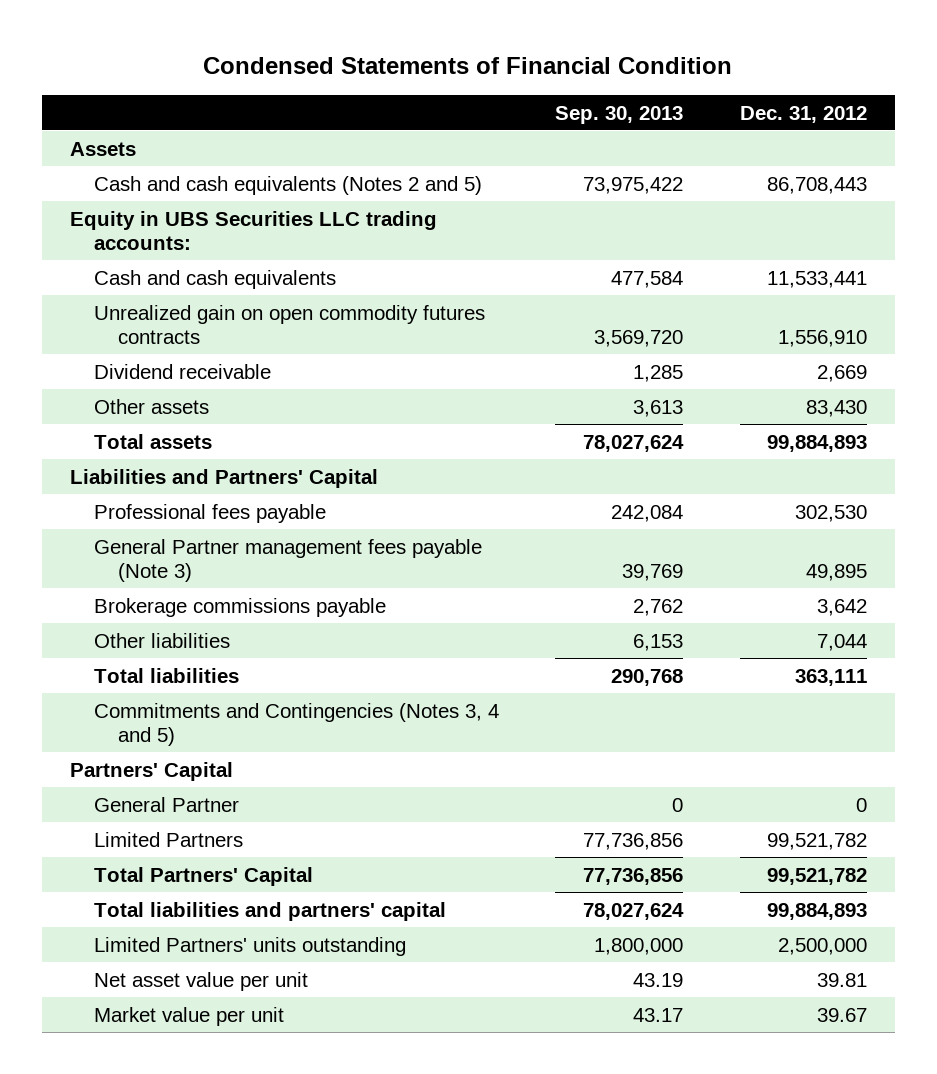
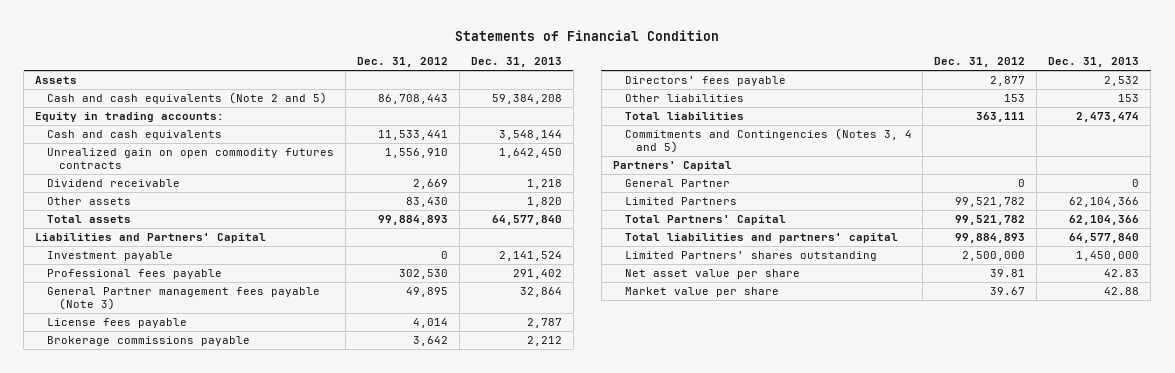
- Condensed Statements of Financial Condition
+ Statements of Financial Condition
- | Sep. 30, 2013 | Dec. 31, 2012
+ | Dec. 31, 2012 | Dec. 31, 2013
- Cash and cash equivalents (Notes 2 and 5) | 73,975,422 | 86,708,443
- Equity in UBS Securities LLC trading accounts:
+ Cash and cash equivalents (Note 2 and 5) | 86,708,443 | 59,384,208
+ Equity in trading accounts:
+ Investment payable | 0 | 2,141,524
+ License fees payable | 4,014 | 2,787
- Other liabilities | 6,153 | 7,044
+ Directors' fees payable | 2,877 | 2,532
+ Other liabilities | 153 | 153
- Limited Partners' units outstanding | 1,800,000 | 2,500,000
- Net asset value per unit | 43.19 | 39.81
- Market value per unit | 43.17 | 39.67
+ Limited Partners' shares outstanding | 2,500,000 | 1,450,000
+ Net asset value per share | 39.81 | 42.83
+ Market value per share | 39.67 | 42.88

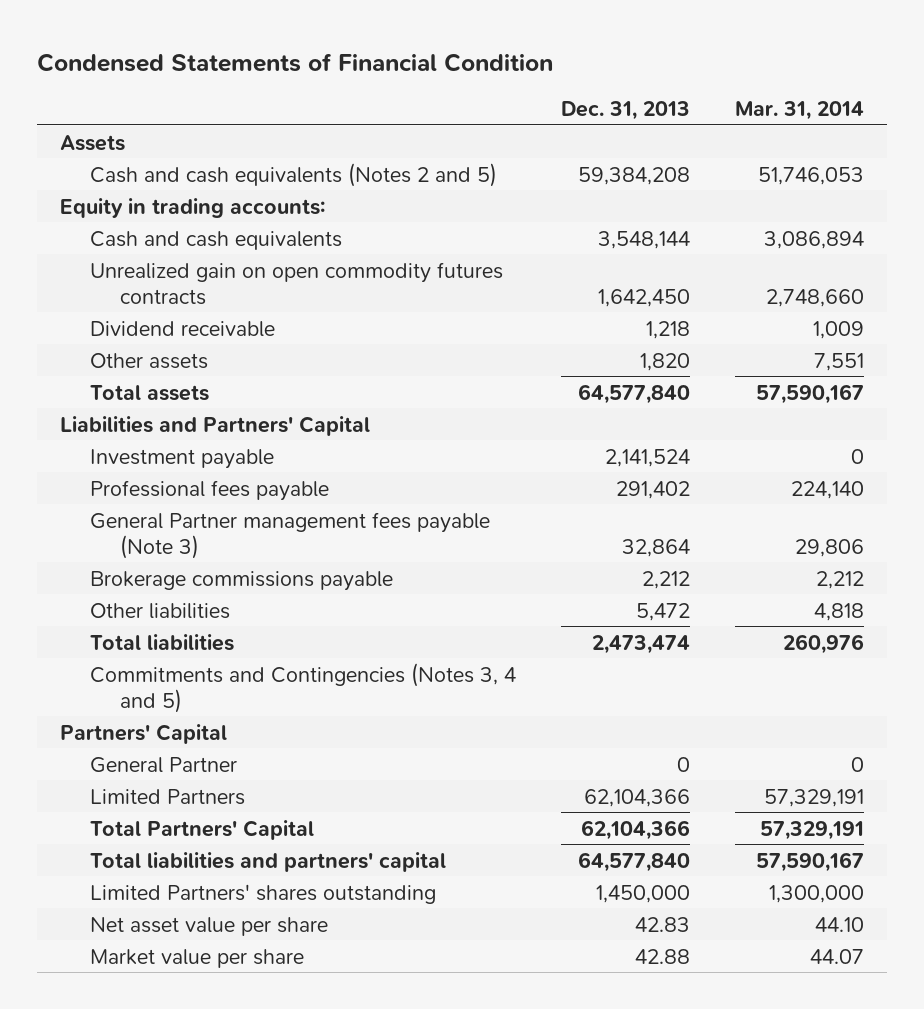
- Statements of Financial Condition
+ Condensed Statements of Financial Condition
- | Dec. 31, 2012 | Dec. 31, 2013
+ | Dec. 31, 2013 | Mar. 31, 2014
- Cash and cash equivalents (Note 2 and 5) | 86,708,443 | 59,384,208
+ Cash and cash equivalents (Notes 2 and 5) | 59,384,208 | 51,746,053
- License fees payable | 4,014 | 2,787
- Directors' fees payable | 2,877 | 2,532
- Other liabilities | 153 | 153
+ Other liabilities | 5,472 | 4,818

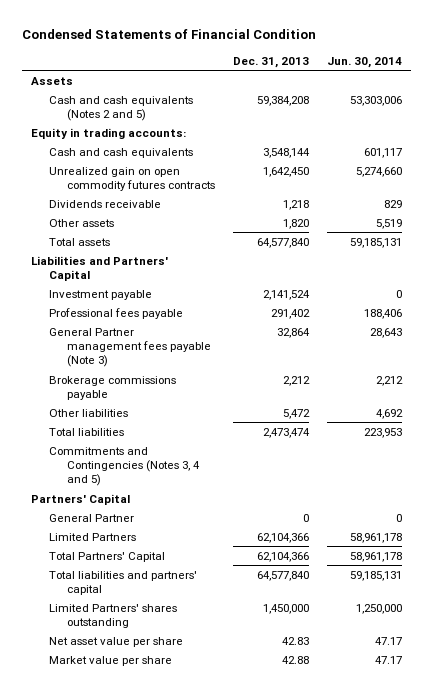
- | Dec. 31, 2013 | Mar. 31, 2014
+ | Dec. 31, 2013 | Jun. 30, 2014
- Dividend receivable | 1,218 | 1,009
+ Dividends receivable | 1,218 | 829

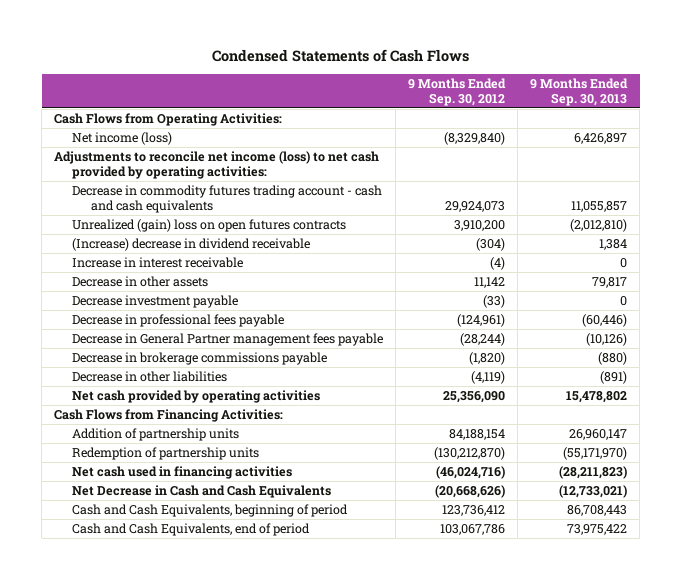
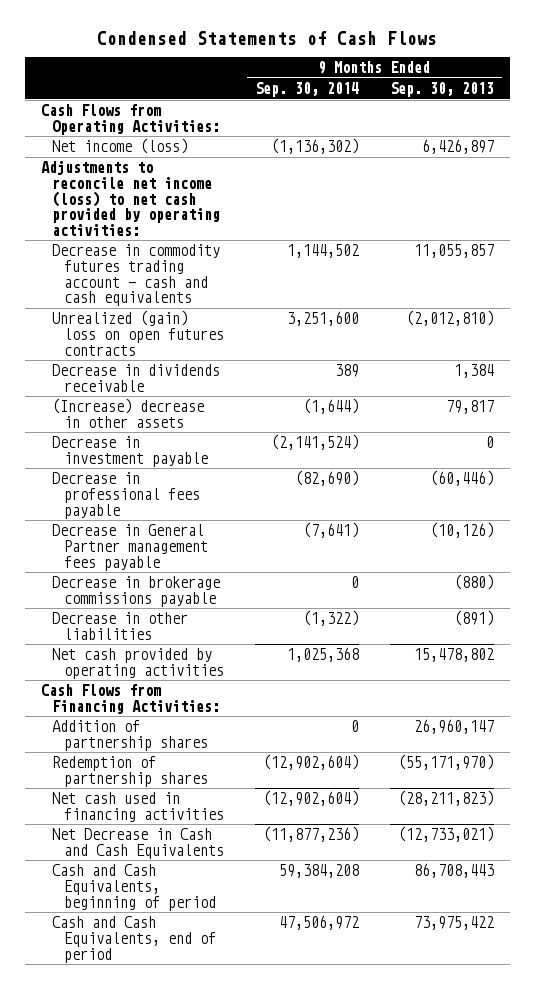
- | 9 Months Ended Sep. 30, 2012 | 9 Months Ended Sep. 30, 2013
+ | 9 Months Ended Sep. 30, 2014 | 9 Months Ended Sep. 30, 2013
- (Increase) decrease in dividend receivable | (304) | 1,384
- Increase in interest receivable | (4) | 0
- Decrease in other assets | 11,142 | 79,817
- Decrease investment payable | (33) | 0
+ Decrease in dividends receivable | 389 | 1,384
+ (Increase) decrease in other assets | (1,644) | 79,817
+ Decrease in investment payable | (2,141,524) | 0
- Addition of partnership units | 84,188,154 | 26,960,147
- Redemption of partnership units | (130,212,870) | (55,171,970)
+ Addition of partnership shares | 0 | 26,960,147
+ Redemption of partnership shares | (12,902,604) | (55,171,970)

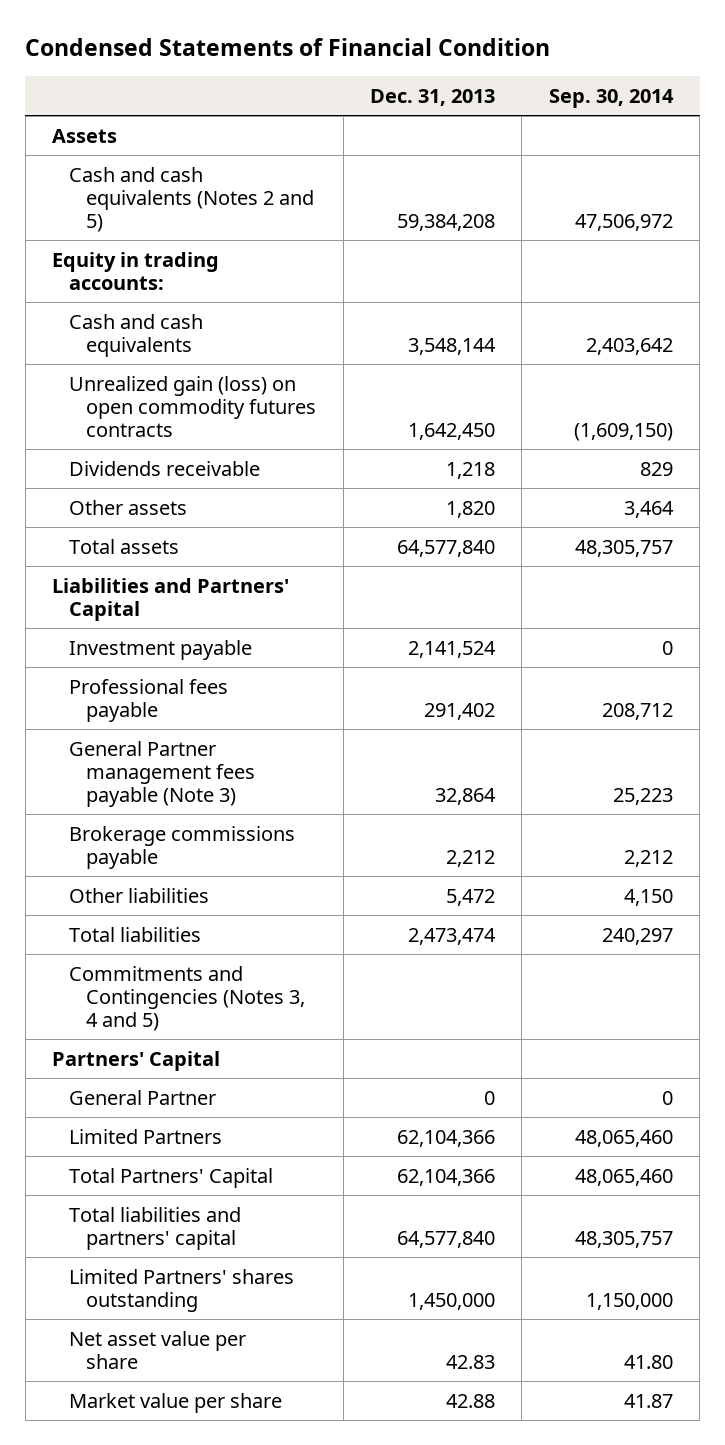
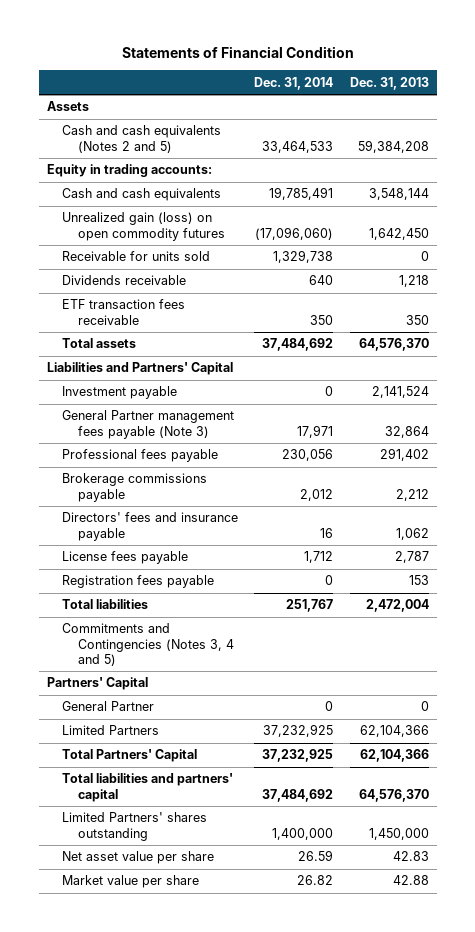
- Condensed Statements of Financial Condition
+ Statements of Financial Condition
- | Dec. 31, 2013 | Sep. 30, 2014
+ | Dec. 31, 2014 | Dec. 31, 2013
- Unrealized gain (loss) on open commodity futures contracts | 1,642,450 | (1,609,150)
+ Unrealized gain (loss) on open commodity futures | (17,096,060) | 1,642,450
+ Receivable for units sold | 1,329,738 | 0
- Other assets | 1,820 | 3,464
- Total assets | 64,577,840 | 48,305,757
+ ETF transaction fees receivable | 350 | 350
+ Total assets | 37,484,692 | 64,576,370
moved down: Professional fees payable | 230,056 | 291,402
- Other liabilities | 5,472 | 4,150
- Total liabilities | 2,473,474 | 240,297
+ Directors' fees and insurance payable | 16 | 1,062
+ License fees payable | 1,712 | 2,787
+ Registration fees payable | 0 | 153
+ Total liabilities | 251,767 | 2,472,004
- Total liabilities and partners' capital | 64,577,840 | 48,305,757
+ Total liabilities and partners' capital | 37,484,692 | 64,576,370

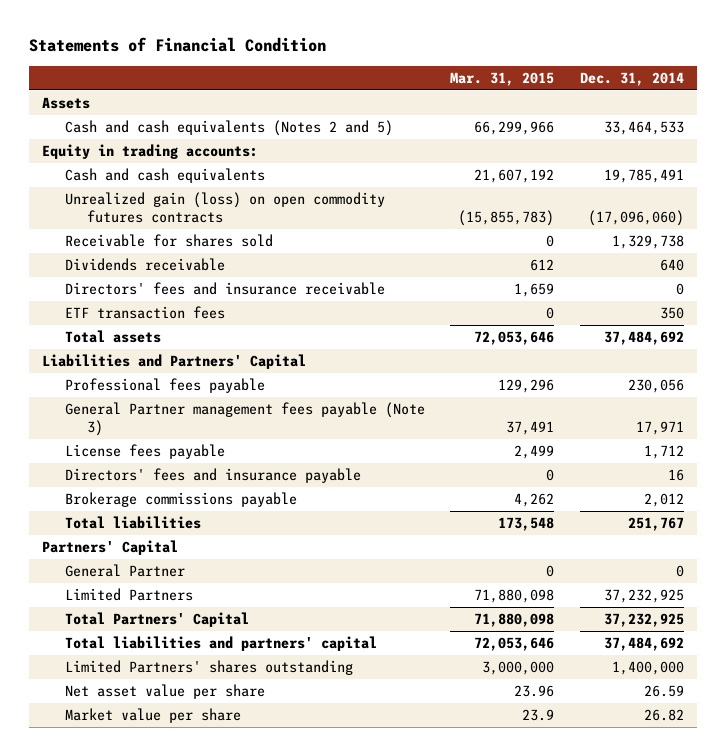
- | Dec. 31, 2014 | Dec. 31, 2013
+ | Mar. 31, 2015 | Dec. 31, 2014
- Unrealized gain (loss) on open commodity futures | (17,096,060) | 1,642,450
- Receivable for units sold | 1,329,738 | 0
+ Unrealized gain (loss) on open commodity futures contracts | (15,855,783) | (17,096,060)
+ Receivable for shares sold | 0 | 1,329,738
- ETF transaction fees receivable | 350 | 350
+ Directors' fees and insurance receivable | 1,659 | 0
+ ETF transaction fees | 0 | 350
- Investment payable | 0 | 2,141,524
moved down: General Partner management fees payable (Note 3) | 37,491 | 17,971
- Registration fees payable | 0 | 153
moved down: Directors' fees and insurance payable | 0 | 16
moved down: Brokerage commissions payable | 4,262 | 2,012
- Commitments and Contingencies (Notes 3, 4 and 5)

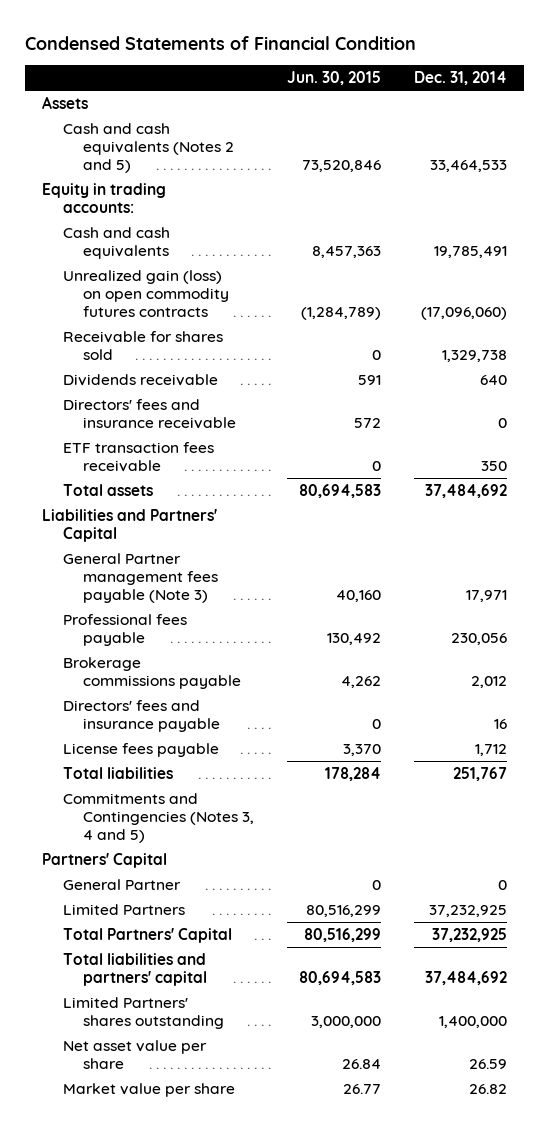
- Statements of Financial Condition
+ Condensed Statements of Financial Condition
- | Mar. 31, 2015 | Dec. 31, 2014
+ | Jun. 30, 2015 | Dec. 31, 2014
- ETF transaction fees | 0 | 350
+ ETF transaction fees receivable | 0 | 350
moved down: Professional fees payable | 130,492 | 230,056
moved down: Directors' fees and insurance payable | 0 | 16
moved down: License fees payable | 3,370 | 1,712
+ Commitments and Contingencies (Notes 3, 4 and 5)

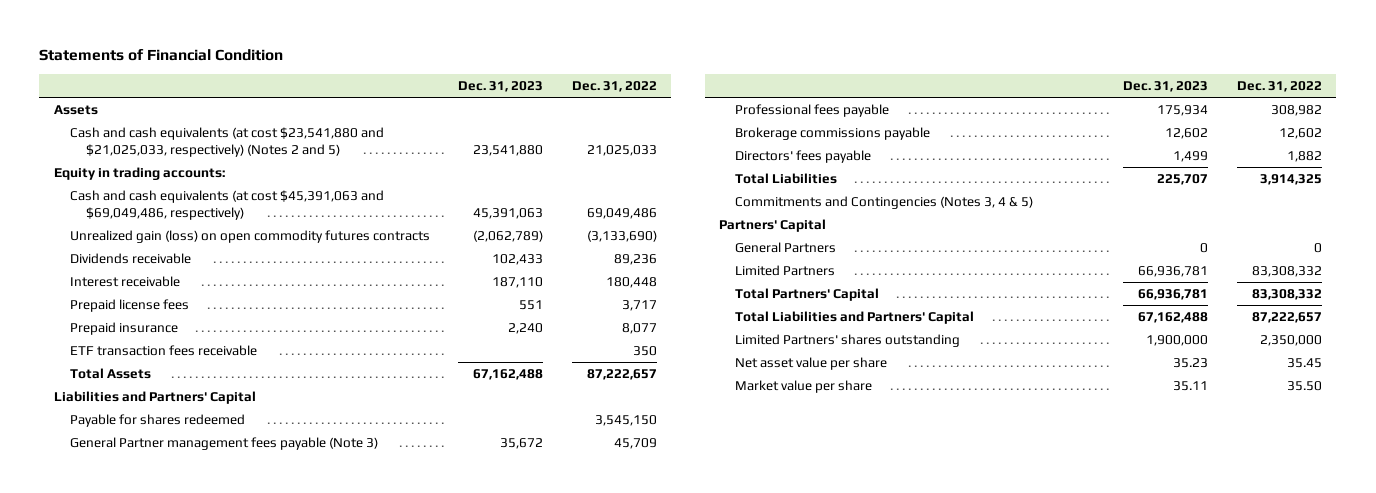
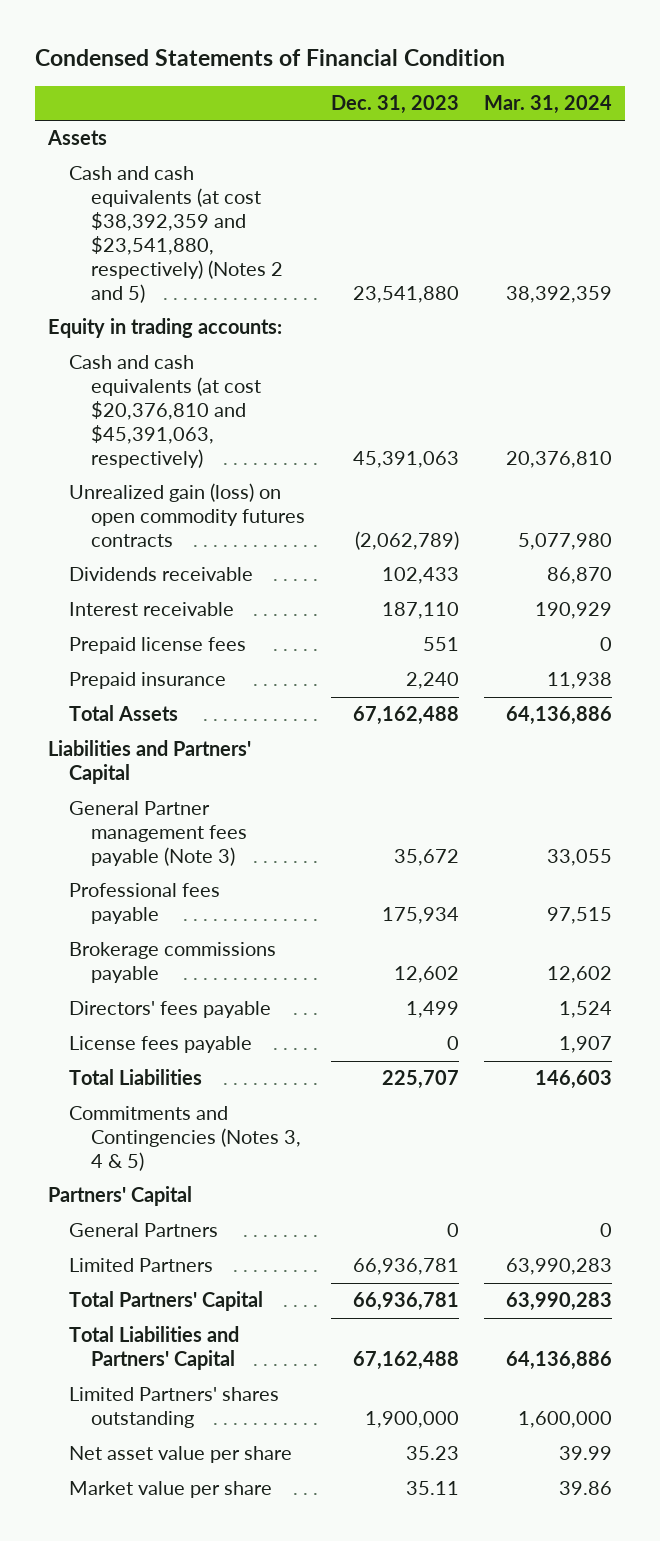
- Statements of Financial Condition
+ Condensed Statements of Financial Condition
- | Dec. 31, 2023 | Dec. 31, 2022
+ | Dec. 31, 2023 | Mar. 31, 2024
- Cash and cash equivalents (at cost $23,541,880 and $21,025,033, respectively) (Notes 2 and 5) | 23,541,880 | 21,025,033
+ Cash and cash equivalents (at cost $38,392,359 and $23,541,880, respectively) (Notes 2 and 5) | 23,541,880 | 38,392,359
- Cash and cash equivalents (at cost $45,391,063 and $69,049,486, respectively) | 45,391,063 | 69,049,486
+ Cash and cash equivalents (at cost $20,376,810 and $45,391,063, respectively) | 45,391,063 | 20,376,810
- ETF transaction fees receivable | | 350
- Payable for shares redeemed | | 3,545,150
+ License fees payable | 0 | 1,907

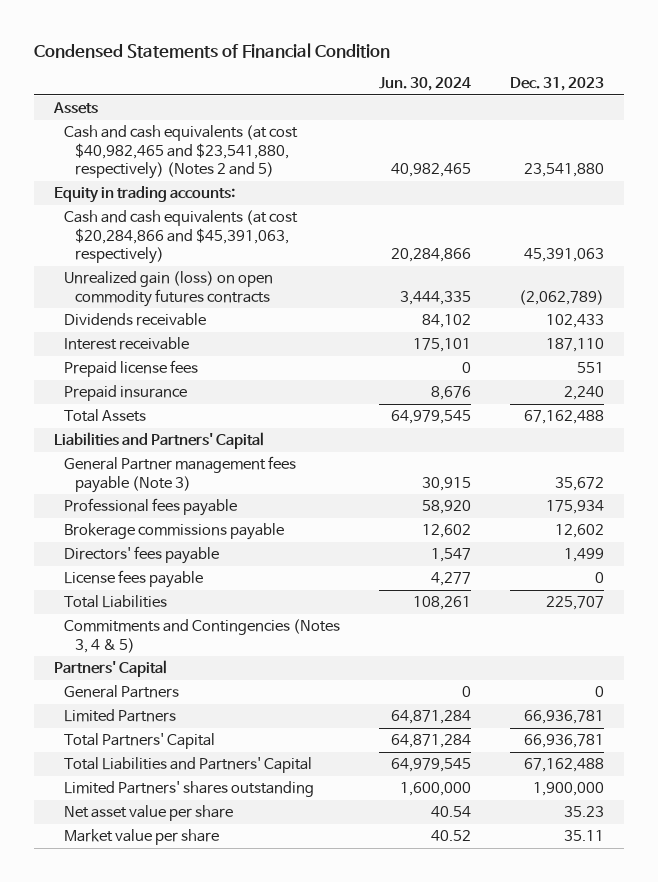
- | Dec. 31, 2023 | Mar. 31, 2024
+ | Jun. 30, 2024 | Dec. 31, 2023
- Cash and cash equivalents (at cost $38,392,359 and $23,541,880, respectively) (Notes 2 and 5) | 23,541,880 | 38,392,359
+ Cash and cash equivalents (at cost $40,982,465 and $23,541,880, respectively) (Notes 2 and 5) | 40,982,465 | 23,541,880
- Cash and cash equivalents (at cost $20,376,810 and $45,391,063, respectively) | 45,391,063 | 20,376,810
+ Cash and cash equivalents (at cost $20,284,866 and $45,391,063, respectively) | 20,284,866 | 45,391,063

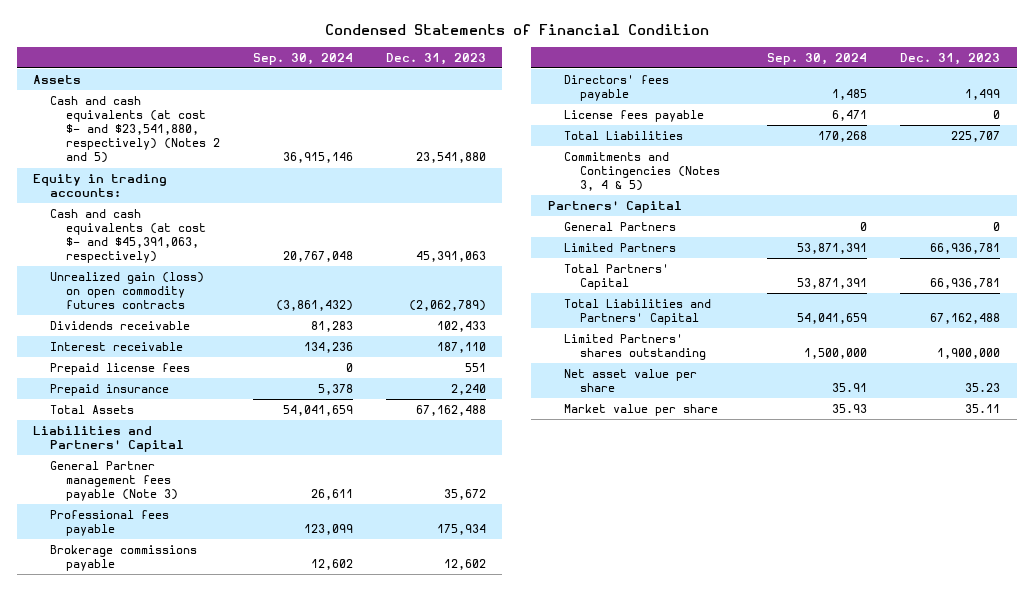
- | Jun. 30, 2024 | Dec. 31, 2023
+ | Sep. 30, 2024 | Dec. 31, 2023
- Cash and cash equivalents (at cost $40,982,465 and $23,541,880, respectively) (Notes 2 and 5) | 40,982,465 | 23,541,880
+ Cash and cash equivalents (at cost $- and $23,541,880, respectively) (Notes 2 and 5) | 36,915,146 | 23,541,880
- Cash and cash equivalents (at cost $20,284,866 and $45,391,063, respectively) | 20,284,866 | 45,391,063
+ Cash and cash equivalents (at cost $- and $45,391,063, respectively) | 20,767,048 | 45,391,063

